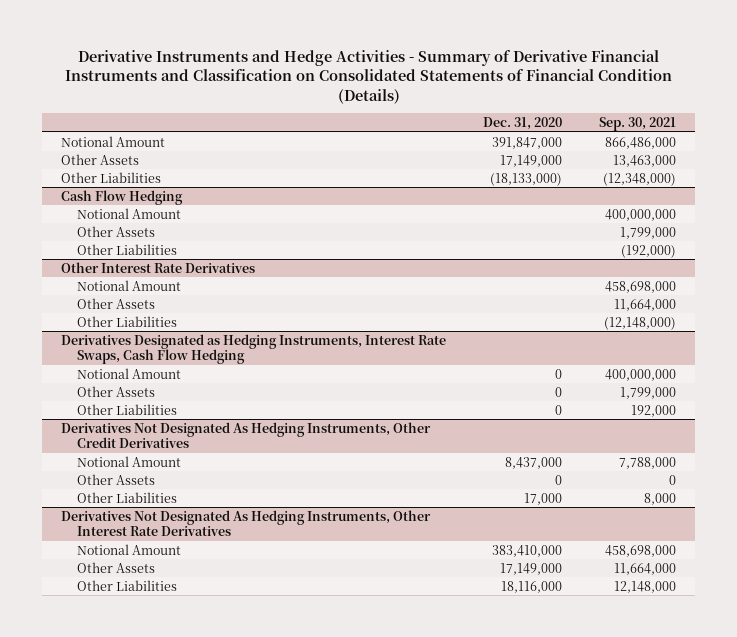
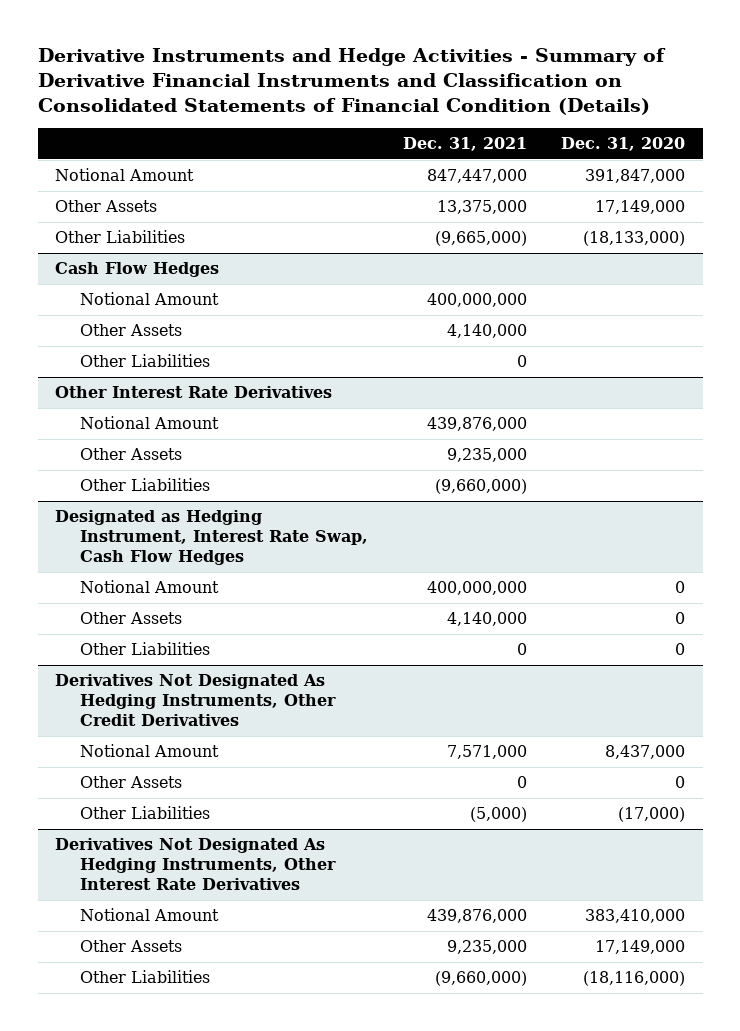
- | Dec. 31, 2020 | Sep. 30, 2021
+ | Dec. 31, 2021 | Dec. 31, 2020
- Cash Flow Hedging
+ Cash Flow Hedges
- Derivatives Designated as Hedging Instruments, Interest Rate Swaps, Cash Flow Hedging
+ Designated as Hedging Instrument, Interest Rate Swap, Cash Flow Hedges
@ Derivatives Not Designated As Hedging Instruments, Other Credit Derivatives
- Other Liabilities | 17,000 | 8,000
+ Other Liabilities | (5,000) | (17,000)
@ Derivatives Not Designated As Hedging Instruments, Other Interest Rate Derivatives
- Other Liabilities | 18,116,000 | 12,148,000
+ Other Liabilities | (9,660,000) | (18,116,000)

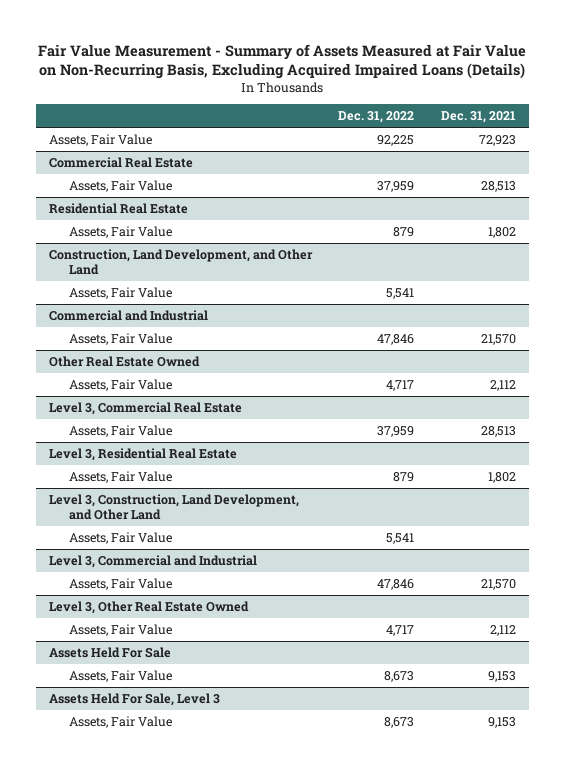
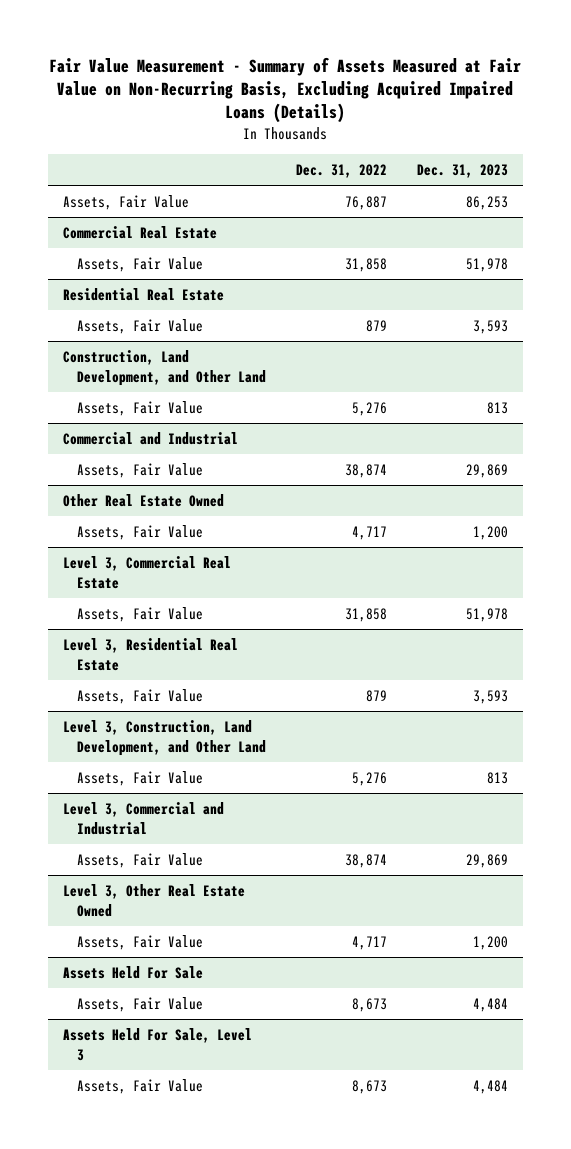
- | Dec. 31, 2022 | Dec. 31, 2021
+ | Dec. 31, 2022 | Dec. 31, 2023
- Assets, Fair Value | 92,225 | 72,923
+ Assets, Fair Value | 76,887 | 86,253
@ Commercial Real Estate
- Assets, Fair Value | 37,959 | 28,513
+ Assets, Fair Value | 31,858 | 51,978
@ Construction, Land Development, and Other Land
- Assets, Fair Value | 5,541 |
+ Assets, Fair Value | 5,276 | 813
@ Commercial and Industrial
- Assets, Fair Value | 47,846 | 21,570
+ Assets, Fair Value | 38,874 | 29,869
@ Level 3, Commercial Real Estate
- Assets, Fair Value | 37,959 | 28,513
+ Assets, Fair Value | 31,858 | 51,978
@ Level 3, Construction, Land Development, and Other Land
- Assets, Fair Value | 5,541 |
+ Assets, Fair Value | 5,276 | 813
@ Level 3, Commercial and Industrial
- Assets, Fair Value | 47,846 | 21,570
+ Assets, Fair Value | 38,874 | 29,869

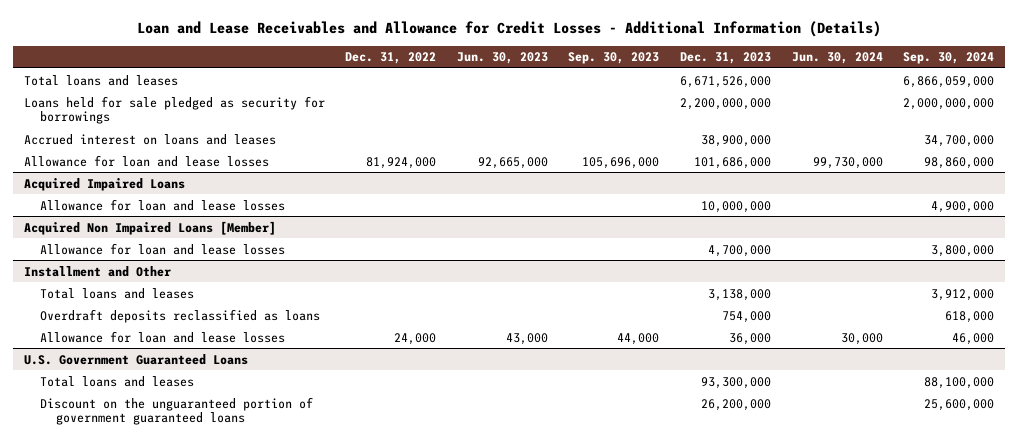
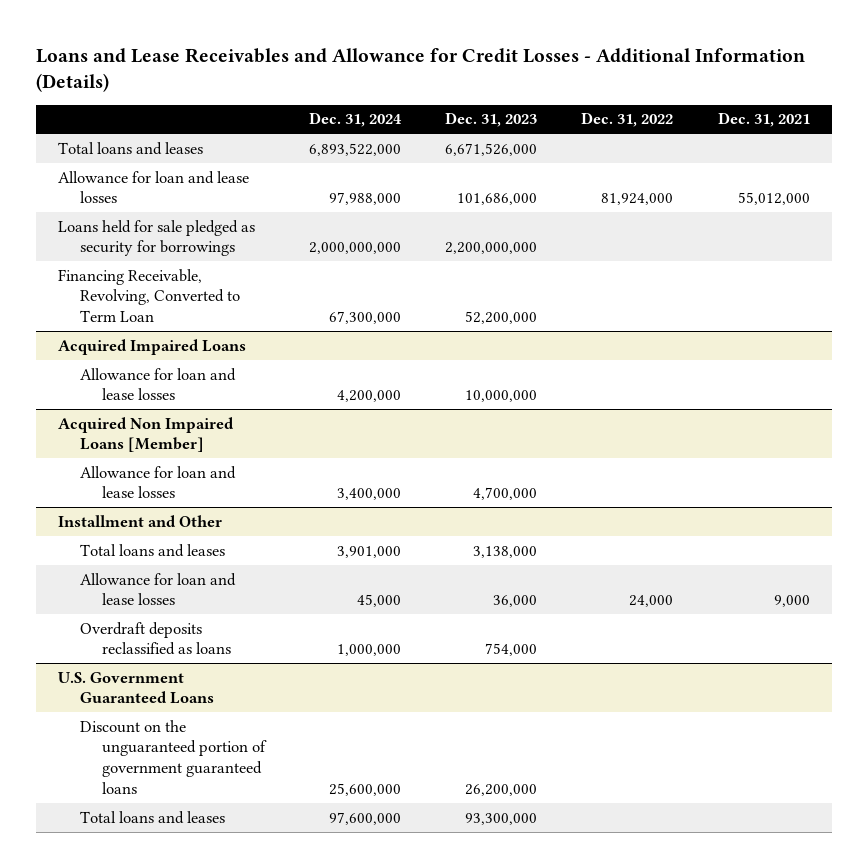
- Loan and Lease Receivables and Allowance for Credit Losses - Additional Information (Details)
+ Loans and Lease Receivables and Allowance for Credit Losses - Additional Information (Details)
- | Dec. 31, 2022 | Jun. 30, 2023 | Sep. 30, 2023 | Dec. 31, 2023 | Jun. 30, 2024 | Sep. 30, 2024
+ | Dec. 31, 2024 | Dec. 31, 2023 | Dec. 31, 2022 | Dec. 31, 2021
- Accrued interest on loans and leases | | | | 38,900,000 | | 34,700,000
moved down: Loans held for sale pledged as security for borrowings | 2,000,000,000 | 2,200,000,000 | |
+ Financing Receivable, Revolving, Converted to Term Loan | 67,300,000 | 52,200,000 | |
@ Installment and Other
moved down: Overdraft deposits reclassified as loans | 1,000,000 | 754,000 | |
@ U.S. Government Guaranteed Loans
moved down: Total loans and leases | 97,600,000 | 93,300,000 | |

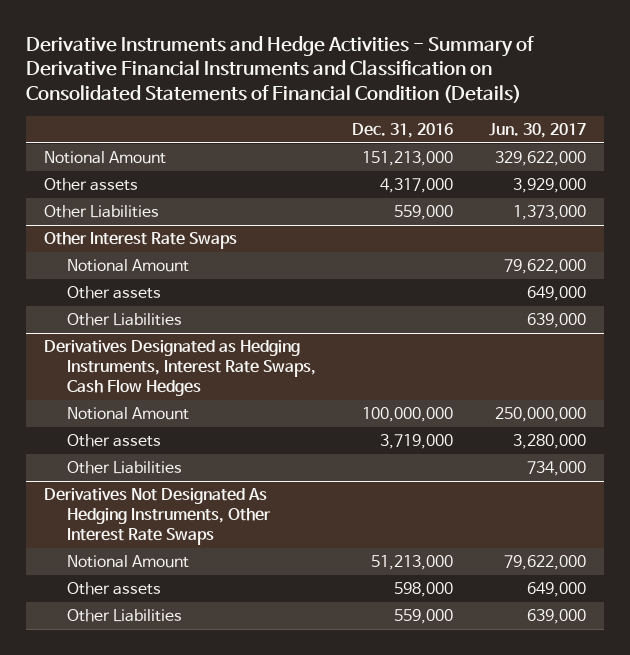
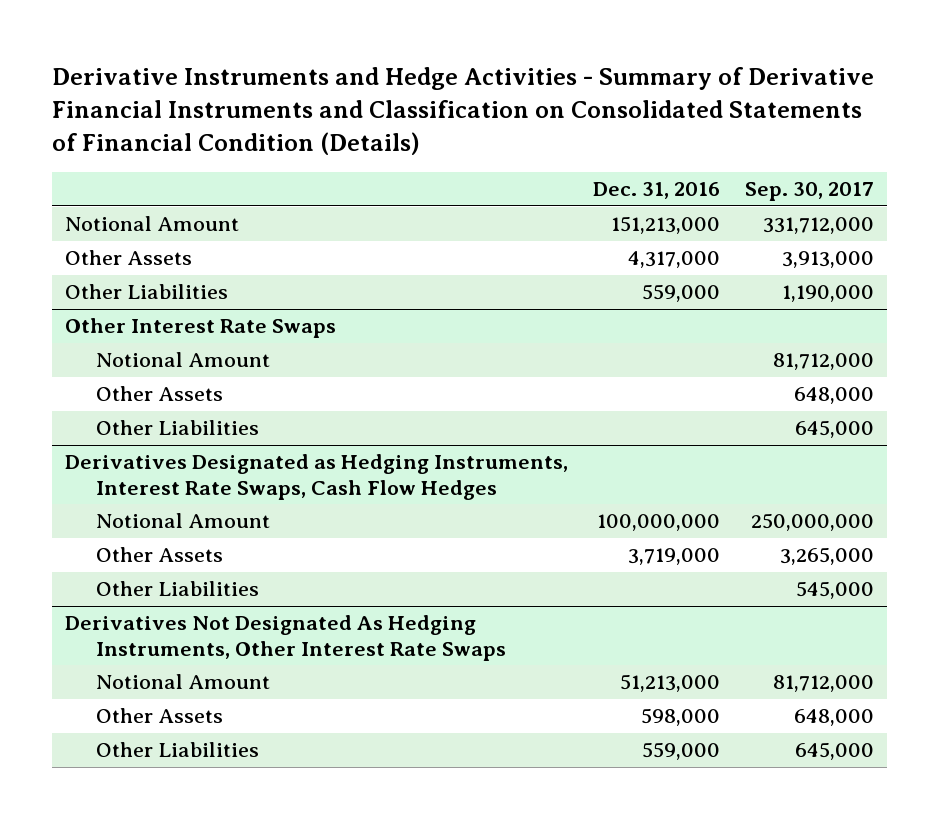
- | Dec. 31, 2016 | Jun. 30, 2017
+ | Dec. 31, 2016 | Sep. 30, 2017
- Other assets | 4,317,000 | 3,929,000
+ Other Assets | 4,317,000 | 3,913,000
@ Other Interest Rate Swaps
- Other assets | | 649,000
+ Other Assets | | 648,000
@ Derivatives Designated as Hedging Instruments, Interest Rate Swaps, Cash Flow Hedges
- Other assets | 3,719,000 | 3,280,000
+ Other Assets | 3,719,000 | 3,265,000
@ Derivatives Not Designated As Hedging Instruments, Other Interest Rate Swaps
- Other assets | 598,000 | 649,000
+ Other Assets | 598,000 | 648,000

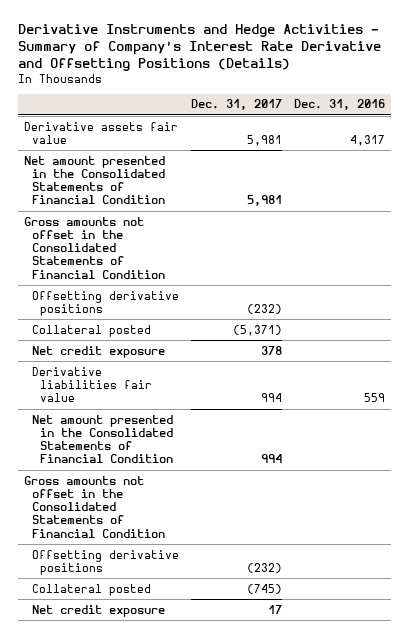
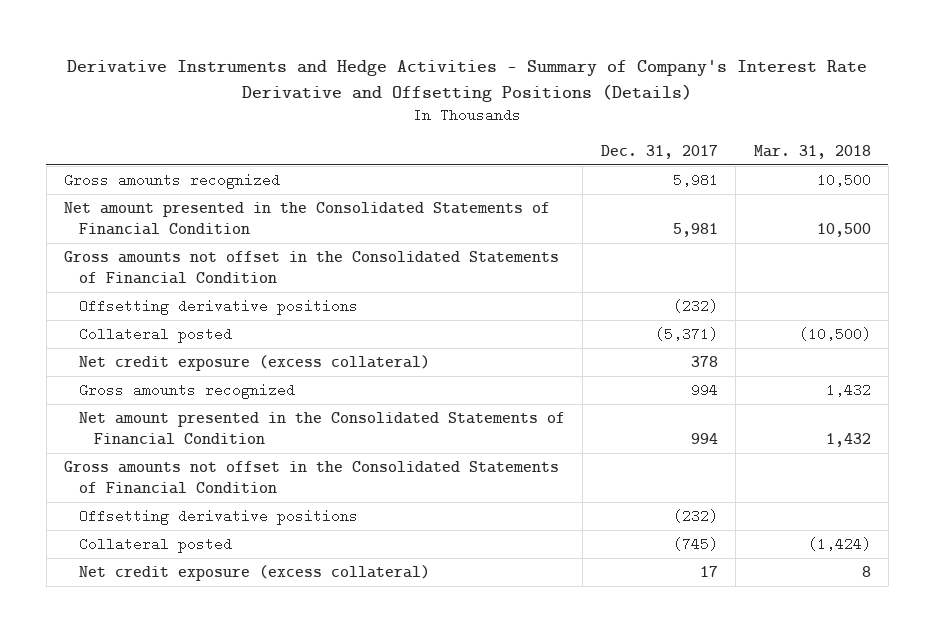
- | Dec. 31, 2017 | Dec. 31, 2016
+ | Dec. 31, 2017 | Mar. 31, 2018
- Derivative assets fair value | 5,981 | 4,317
+ Gross amounts recognized | 5,981 | 10,500
- Net credit exposure | 378 |
- Derivative liabilities fair value | 994 | 559
+ Net credit exposure (excess collateral) | 378 |
+ Gross amounts recognized | 994 | 1,432
- Net credit exposure | 17 |
+ Net credit exposure (excess collateral) | 17 | 8

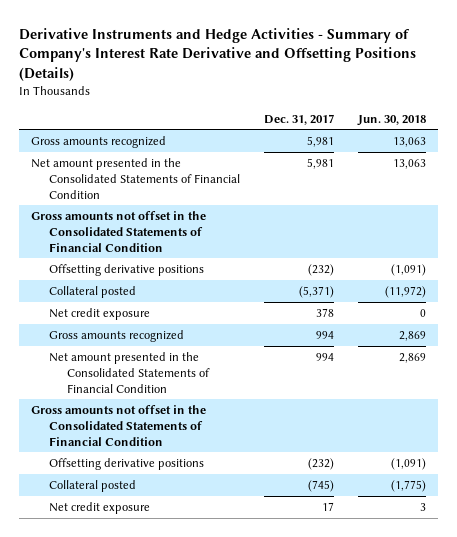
- | Dec. 31, 2017 | Mar. 31, 2018
+ | Dec. 31, 2017 | Jun. 30, 2018
- Net credit exposure (excess collateral) | 378 |
+ Net credit exposure | 378 | 0
- Net credit exposure (excess collateral) | 17 | 8
+ Net credit exposure | 17 | 3

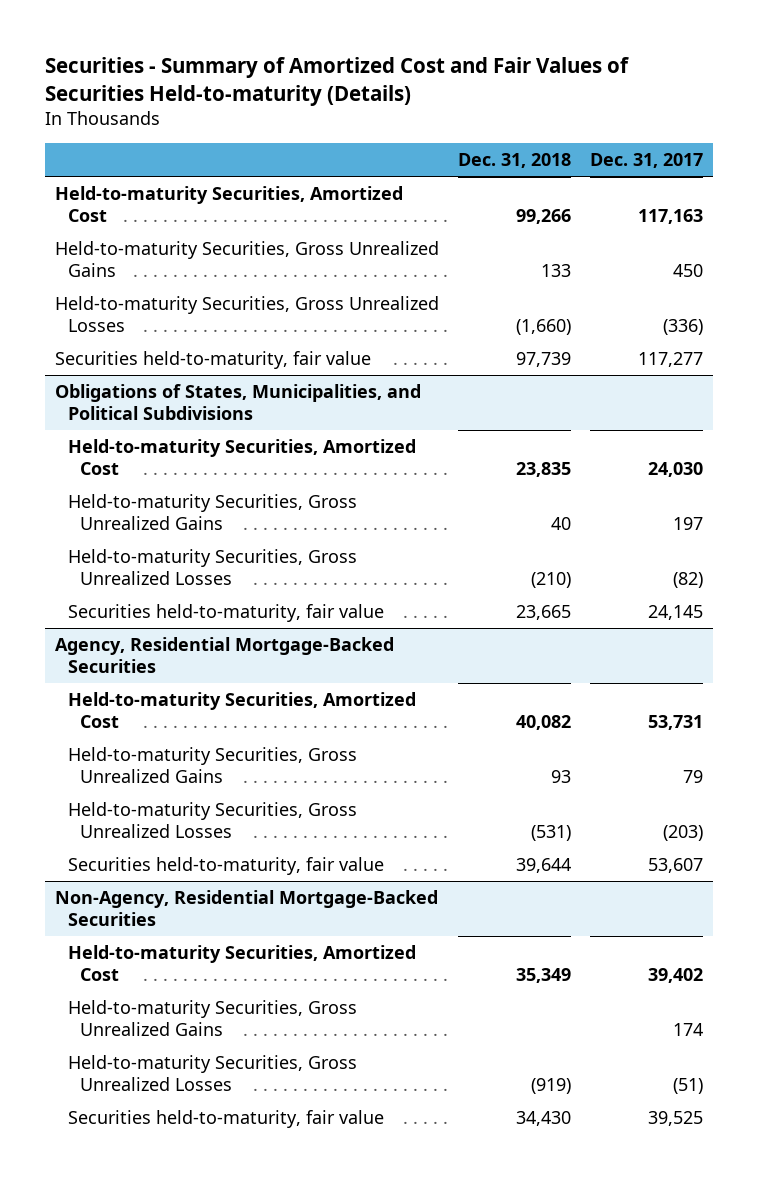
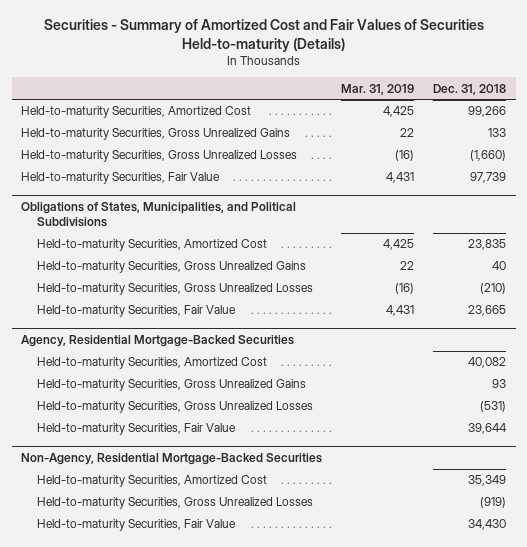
- | Dec. 31, 2018 | Dec. 31, 2017
+ | Mar. 31, 2019 | Dec. 31, 2018
- Securities held-to-maturity, fair value | 97,739 | 117,277
+ Held-to-maturity Securities, Fair Value | 4,431 | 97,739
@ Obligations of States, Municipalities, and Political Subdivisions
- Securities held-to-maturity, fair value | 23,665 | 24,145
+ Held-to-maturity Securities, Fair Value | 4,431 | 23,665
@ Agency, Residential Mortgage-Backed Securities
- Securities held-to-maturity, fair value | 39,644 | 53,607
+ Held-to-maturity Securities, Fair Value | | 39,644
@ Non-Agency, Residential Mortgage-Backed Securities
- Held-to-maturity Securities, Gross Unrealized Gains | | 174
- Securities held-to-maturity, fair value | 34,430 | 39,525
+ Held-to-maturity Securities, Fair Value | | 34,430

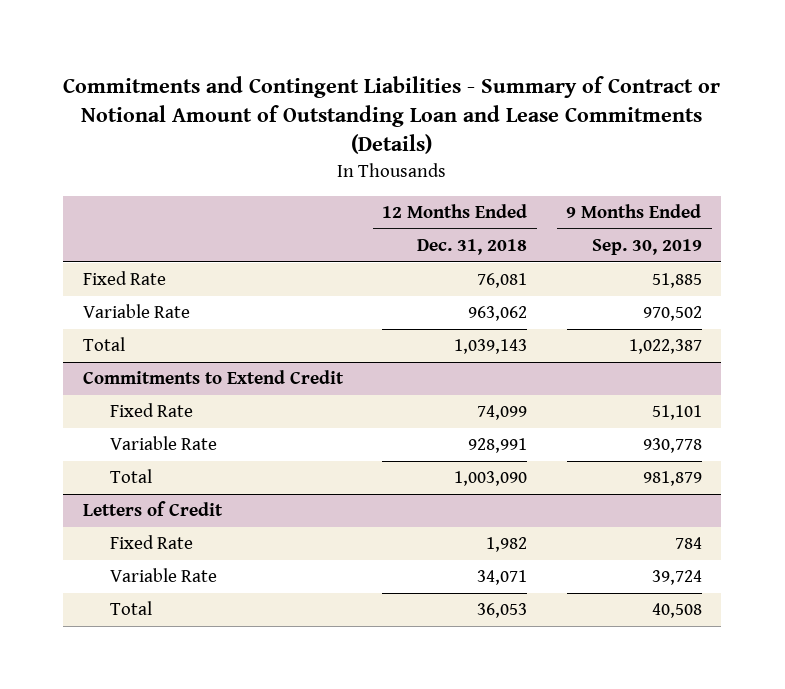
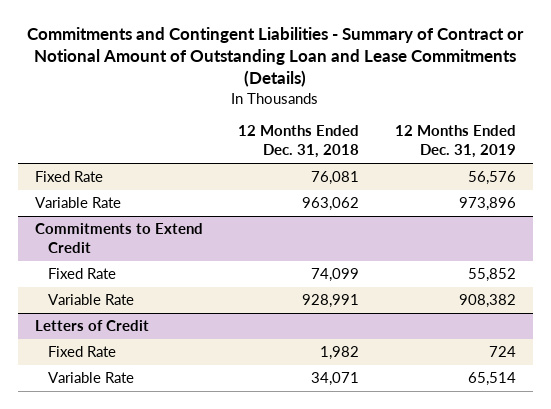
- | 12 Months Ended Dec. 31, 2018 | 9 Months Ended Sep. 30, 2019
+ | 12 Months Ended Dec. 31, 2018 | 12 Months Ended Dec. 31, 2019
- Total | 1,039,143 | 1,022,387
@ Commitments to Extend Credit
- Total | 1,003,090 | 981,879
@ Letters of Credit
- Total | 36,053 | 40,508

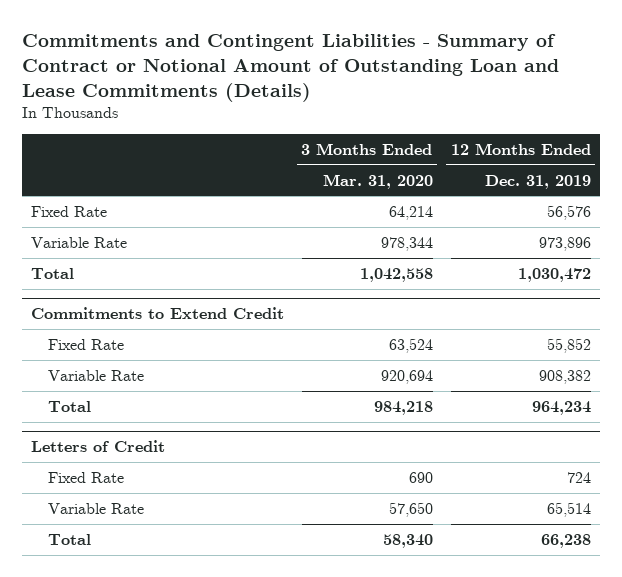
- | 12 Months Ended Dec. 31, 2018 | 12 Months Ended Dec. 31, 2019
+ | 3 Months Ended Mar. 31, 2020 | 12 Months Ended Dec. 31, 2019
+ Total | 1,042,558 | 1,030,472
@ Commitments to Extend Credit
+ Total | 984,218 | 964,234
@ Letters of Credit
+ Total | 58,340 | 66,238

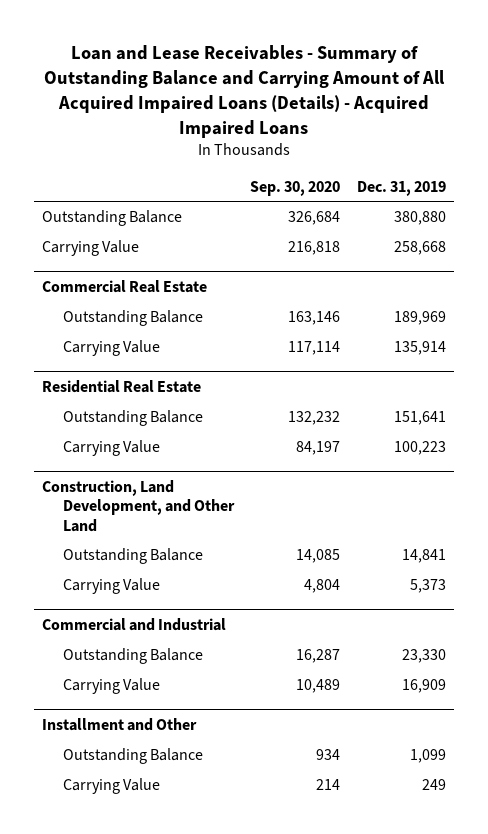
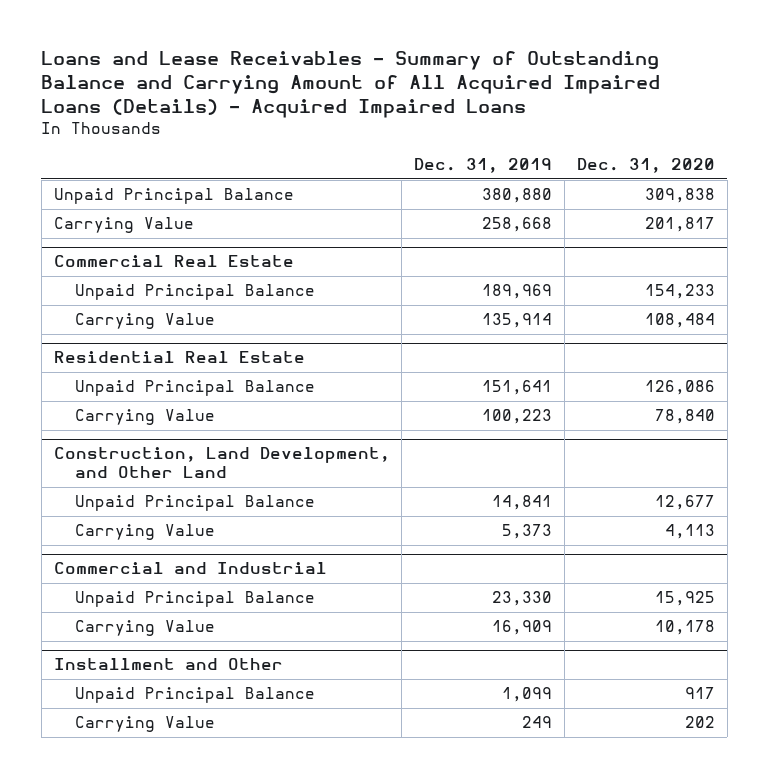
- Loan and Lease Receivables - Summary of Outstanding Balance and Carrying Amount of All Acquired Impaired Loans (Details) - Acquired Impaired Loans
+ Loans and Lease Receivables - Summary of Outstanding Balance and Carrying Amount of All Acquired Impaired Loans (Details) - Acquired Impaired Loans
- | Sep. 30, 2020 | Dec. 31, 2019
+ | Dec. 31, 2019 | Dec. 31, 2020
- Outstanding Balance | 326,684 | 380,880
+ Unpaid Principal Balance | 380,880 | 309,838
@ Commercial Real Estate
- Outstanding Balance | 163,146 | 189,969
+ Unpaid Principal Balance | 189,969 | 154,233
@ Residential Real Estate
- Outstanding Balance | 132,232 | 151,641
+ Unpaid Principal Balance | 151,641 | 126,086
@ Construction, Land Development, and Other Land
- Outstanding Balance | 14,085 | 14,841
+ Unpaid Principal Balance | 14,841 | 12,677
@ Commercial and Industrial
- Outstanding Balance | 16,287 | 23,330
+ Unpaid Principal Balance | 23,330 | 15,925
@ Installment and Other
- Outstanding Balance | 934 | 1,099
+ Unpaid Principal Balance | 1,099 | 917

